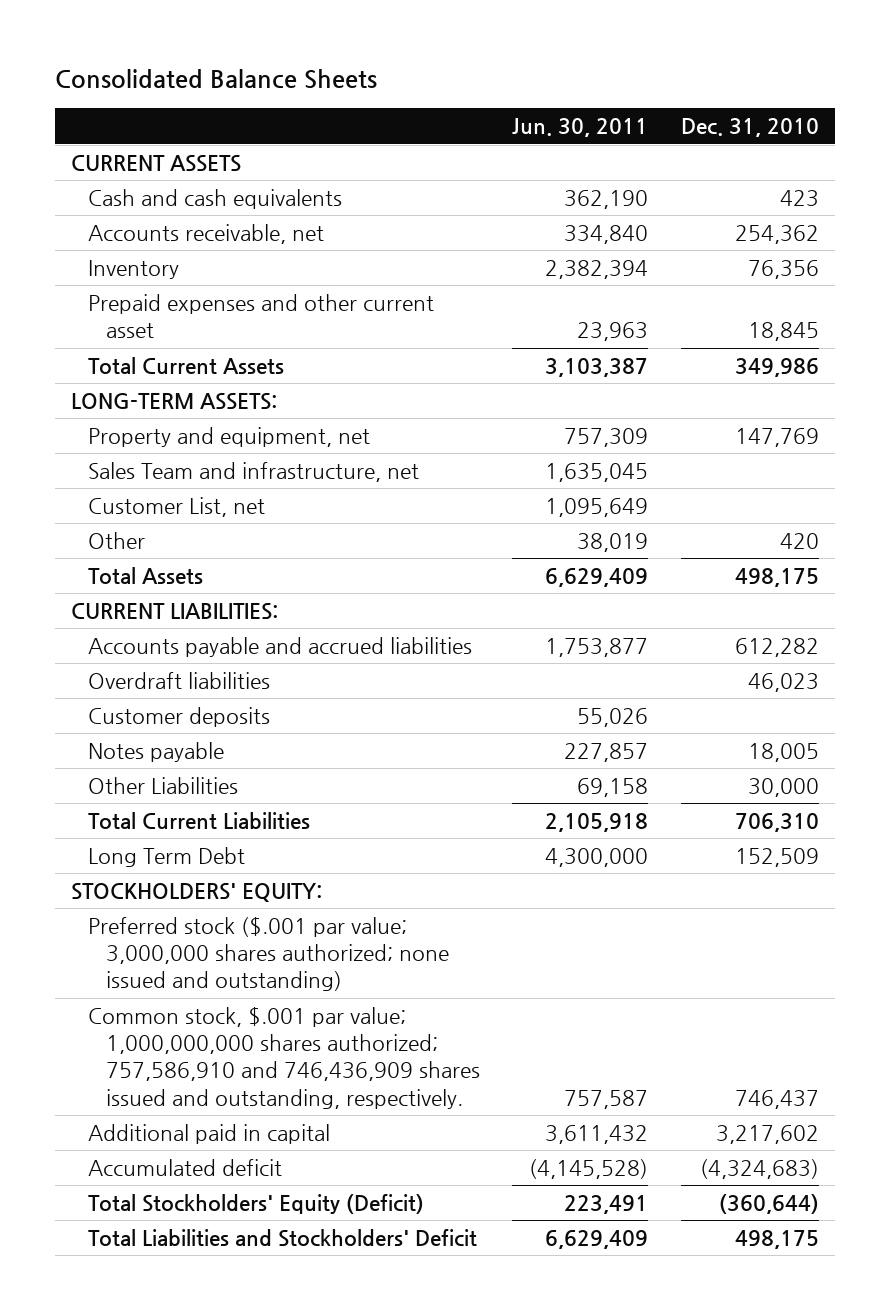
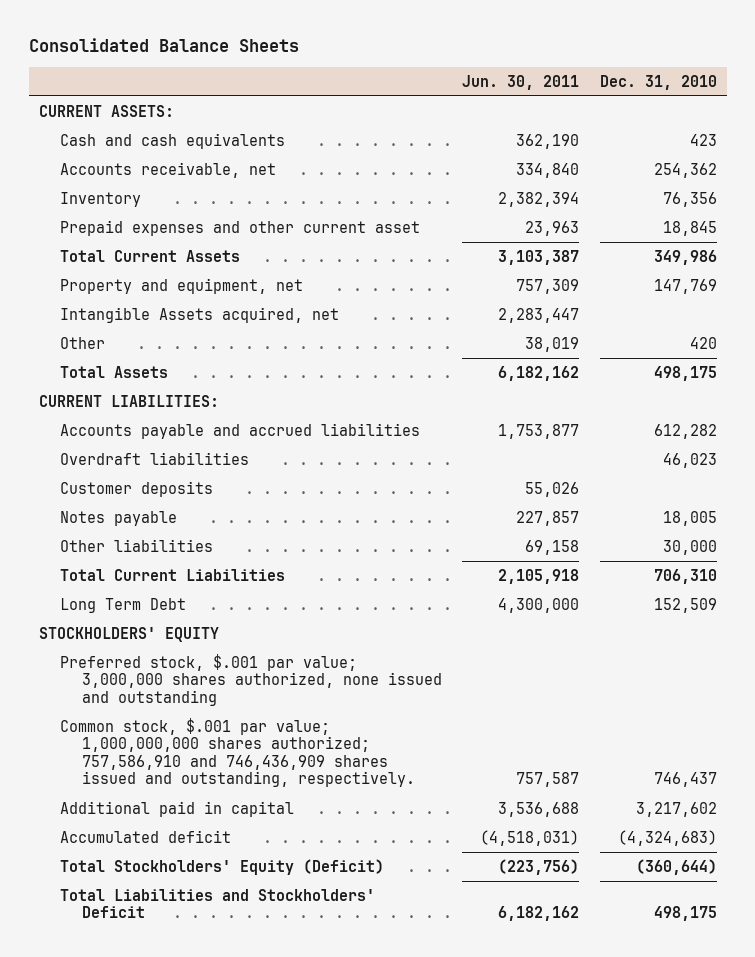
- CURRENT ASSETS
+ CURRENT ASSETS:
- LONG-TERM ASSETS:
- Sales Team and infrastructure, net | 1,635,045 |
- Customer List, net | 1,095,649 |
+ Intangible Assets acquired, net | 2,283,447 |
- Total Assets | 6,629,409 | 498,175
+ Total Assets | 6,182,162 | 498,175
- Other Liabilities | 69,158 | 30,000
+ Other liabilities | 69,158 | 30,000
- STOCKHOLDERS' EQUITY:
- Preferred stock ($.001 par value; 3,000,000 shares authorized; none issued and outstanding)
+ STOCKHOLDERS' EQUITY
+ Preferred stock, $.001 par value; 3,000,000 shares authorized, none issued and outstanding
- Additional paid in capital | 3,611,432 | 3,217,602
- Accumulated deficit | (4,145,528) | (4,324,683)
- Total Stockholders' Equity (Deficit) | 223,491 | (360,644)
- Total Liabilities and Stockholders' Deficit | 6,629,409 | 498,175
+ Additional paid in capital | 3,536,688 | 3,217,602
+ Accumulated deficit | (4,518,031) | (4,324,683)
+ Total Stockholders' Equity (Deficit) | (223,756) | (360,644)
+ Total Liabilities and Stockholders' Deficit | 6,182,162 | 498,175

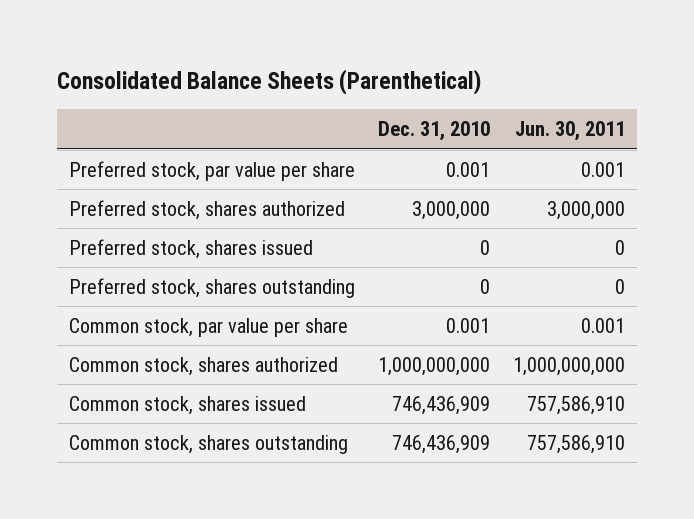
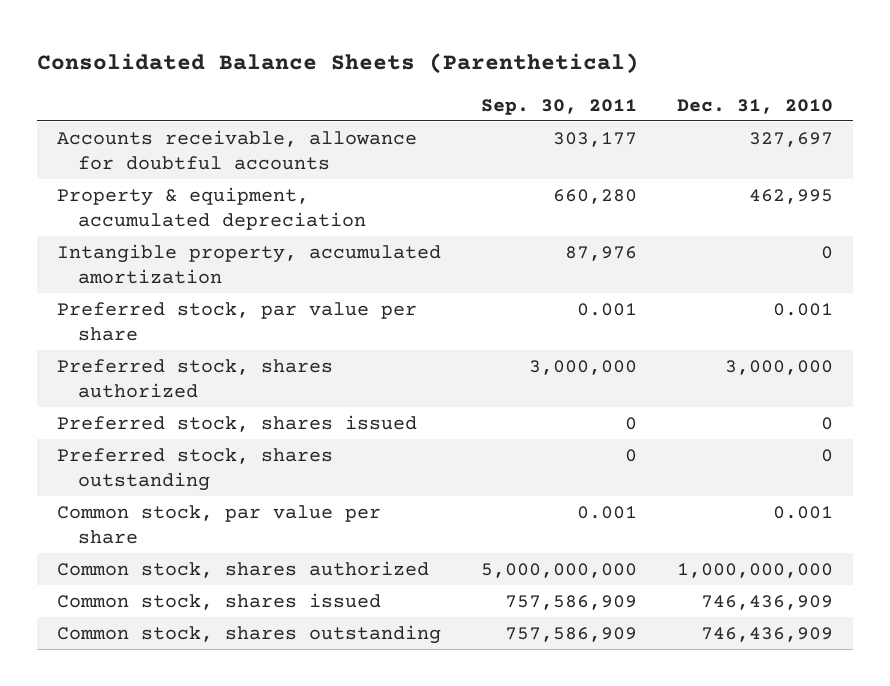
- | Dec. 31, 2010 | Jun. 30, 2011
+ | Sep. 30, 2011 | Dec. 31, 2010
+ Accounts receivable, allowance for doubtful accounts | 303,177 | 327,697
+ Property & equipment, accumulated depreciation | 660,280 | 462,995
+ Intangible property, accumulated amortization | 87,976 | 0

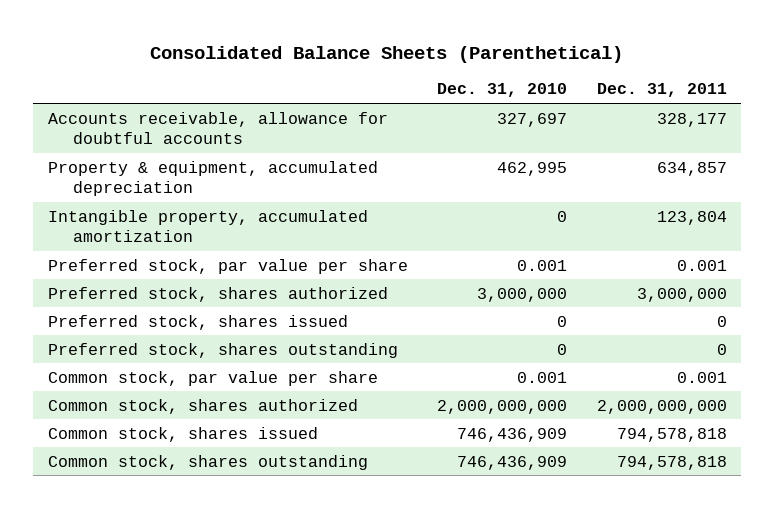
- | Sep. 30, 2011 | Dec. 31, 2010
+ | Dec. 31, 2010 | Dec. 31, 2011
- Common stock, shares authorized | 5,000,000,000 | 1,000,000,000
+ Common stock, shares authorized | 2,000,000,000 | 2,000,000,000

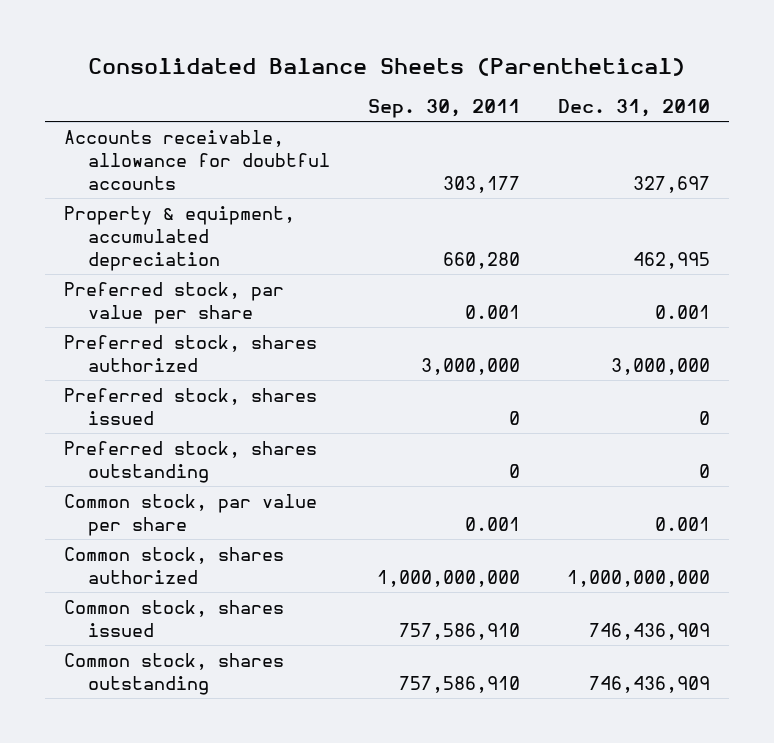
- | Dec. 31, 2010 | Dec. 31, 2011
+ | Sep. 30, 2011 | Dec. 31, 2010
- Intangible property, accumulated amortization | 0 | 123,804
- Common stock, shares authorized | 2,000,000,000 | 2,000,000,000
+ Common stock, shares authorized | 1,000,000,000 | 1,000,000,000

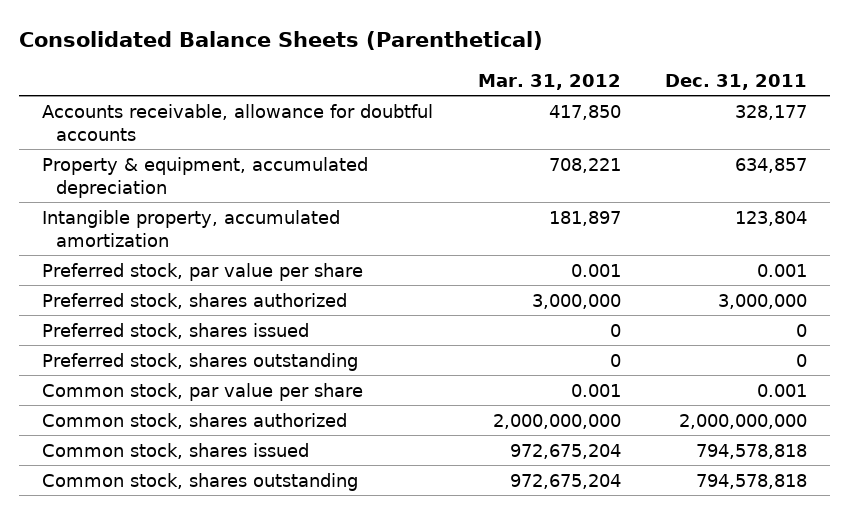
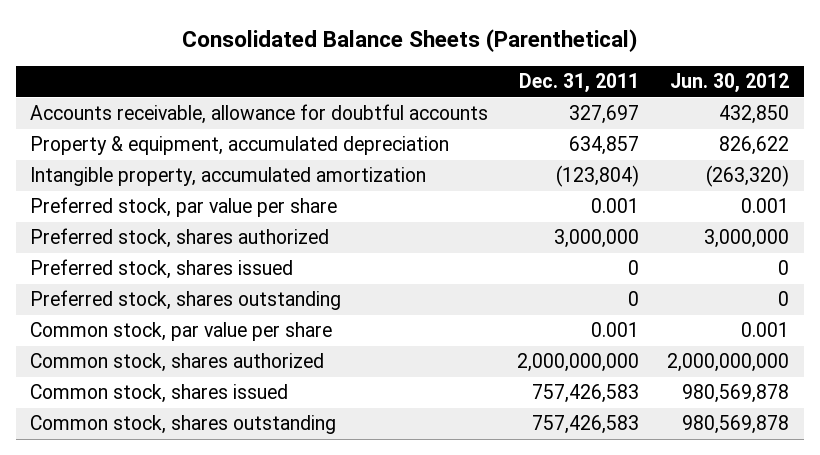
- | Mar. 31, 2012 | Dec. 31, 2011
+ | Dec. 31, 2011 | Jun. 30, 2012
- Accounts receivable, allowance for doubtful accounts | 417,850 | 328,177
+ Accounts receivable, allowance for doubtful accounts | 327,697 | 432,850
- Intangible property, accumulated amortization | 181,897 | 123,804
+ Intangible property, accumulated amortization | (123,804) | (263,320)
- Common stock, shares issued | 972,675,204 | 794,578,818
- Common stock, shares outstanding | 972,675,204 | 794,578,818
+ Common stock, shares issued | 757,426,583 | 980,569,878
+ Common stock, shares outstanding | 757,426,583 | 980,569,878

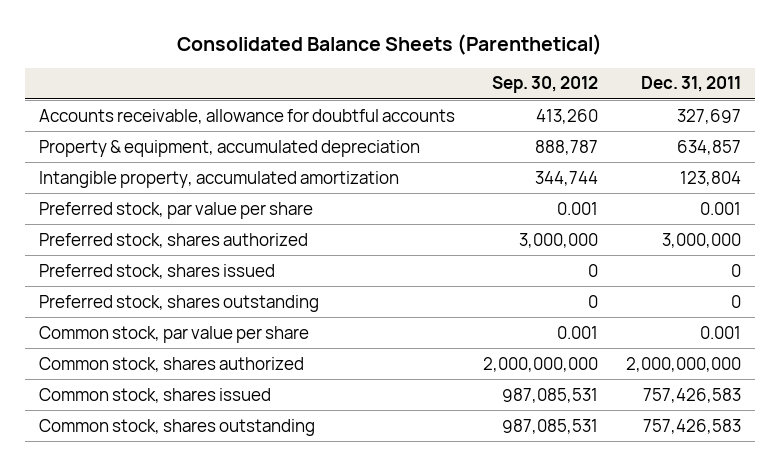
- | Dec. 31, 2011 | Jun. 30, 2012
+ | Sep. 30, 2012 | Dec. 31, 2011
- Intangible property, accumulated amortization | (123,804) | (263,320)
+ Intangible property, accumulated amortization | 344,744 | 123,804

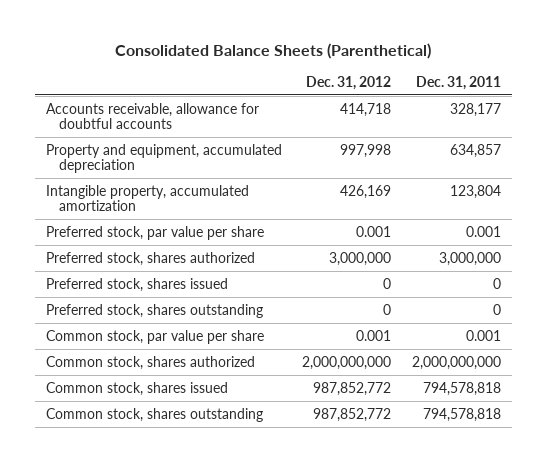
- | Sep. 30, 2012 | Dec. 31, 2011
+ | Dec. 31, 2012 | Dec. 31, 2011
- Accounts receivable, allowance for doubtful accounts | 413,260 | 327,697
- Property & equipment, accumulated depreciation | 888,787 | 634,857
+ Accounts receivable, allowance for doubtful accounts | 414,718 | 328,177
+ Property and equipment, accumulated depreciation | 997,998 | 634,857
- Common stock, shares issued | 987,085,531 | 757,426,583
- Common stock, shares outstanding | 987,085,531 | 757,426,583
+ Common stock, shares issued | 987,852,772 | 794,578,818
+ Common stock, shares outstanding | 987,852,772 | 794,578,818

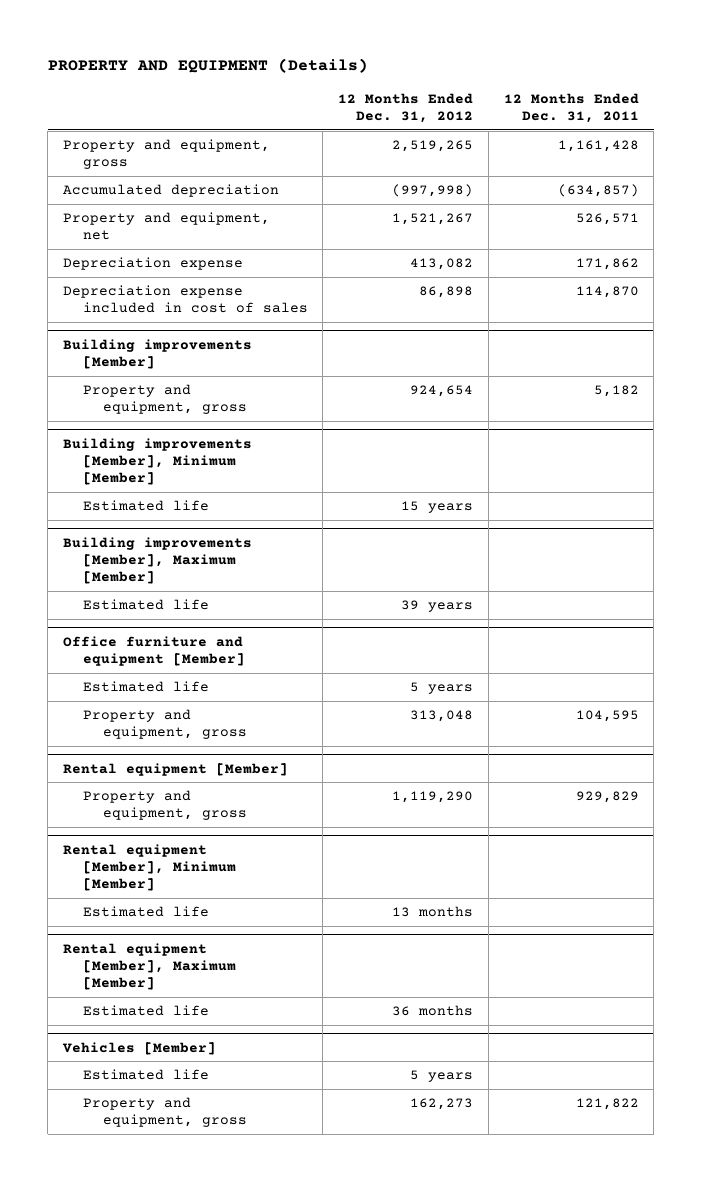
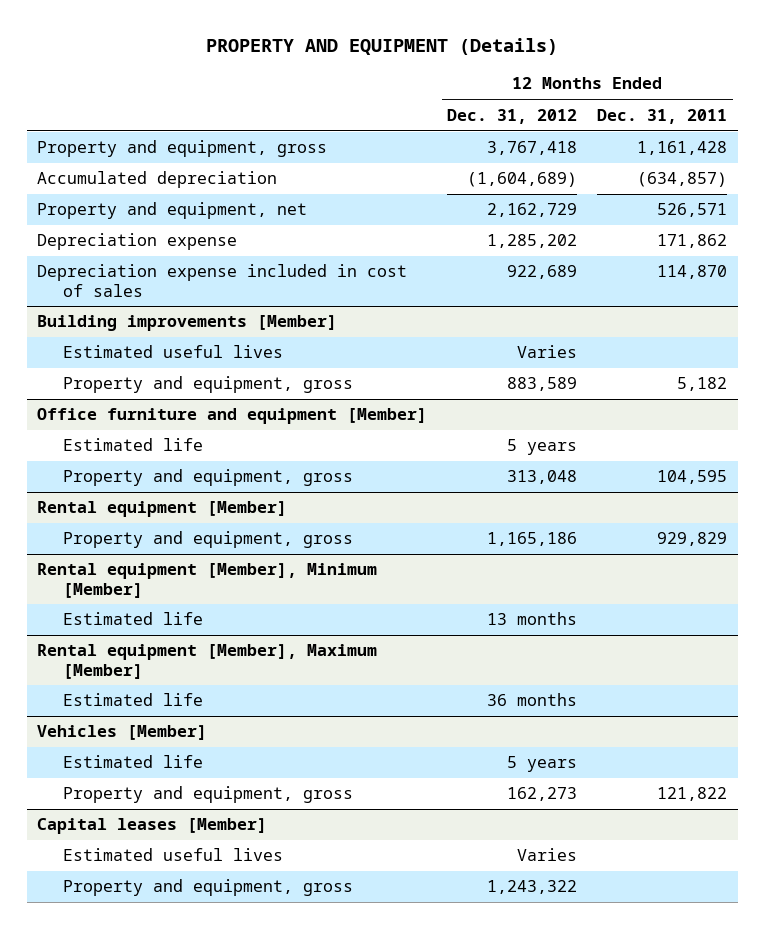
- Property and equipment, gross | 2,519,265 | 1,161,428
- Accumulated depreciation | (997,998) | (634,857)
- Property and equipment, net | 1,521,267 | 526,571
- Depreciation expense | 413,082 | 171,862
- Depreciation expense included in cost of sales | 86,898 | 114,870
+ Property and equipment, gross | 3,767,418 | 1,161,428
+ Accumulated depreciation | (1,604,689) | (634,857)
+ Property and equipment, net | 2,162,729 | 526,571
+ Depreciation expense | 1,285,202 | 171,862
+ Depreciation expense included in cost of sales | 922,689 | 114,870
@ Building improvements [Member]
- Property and equipment, gross | 924,654 | 5,182
- Building improvements [Member], Minimum [Member]
- Estimated life | 15 years |
- Building improvements [Member], Maximum [Member]
- Estimated life | 39 years |
@ Building improvements [Member]
+ Estimated useful lives | Varies |
+ Property and equipment, gross | 883,589 | 5,182
@ Rental equipment [Member]
- Property and equipment, gross | 1,119,290 | 929,829
+ Property and equipment, gross | 1,165,186 | 929,829
+ Capital leases [Member]
+ Estimated useful lives | Varies |
+ Property and equipment, gross | 1,243,322 |

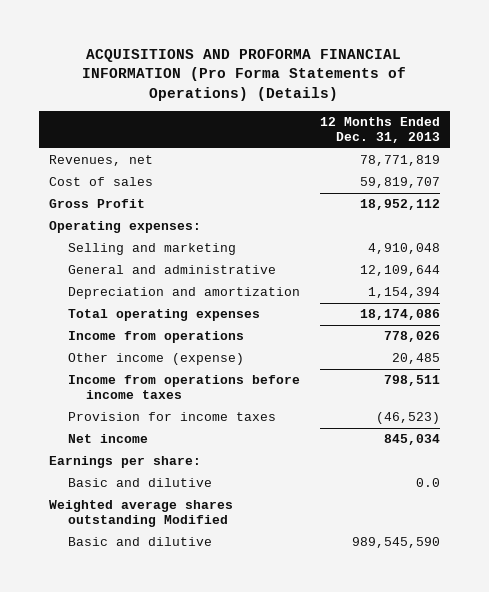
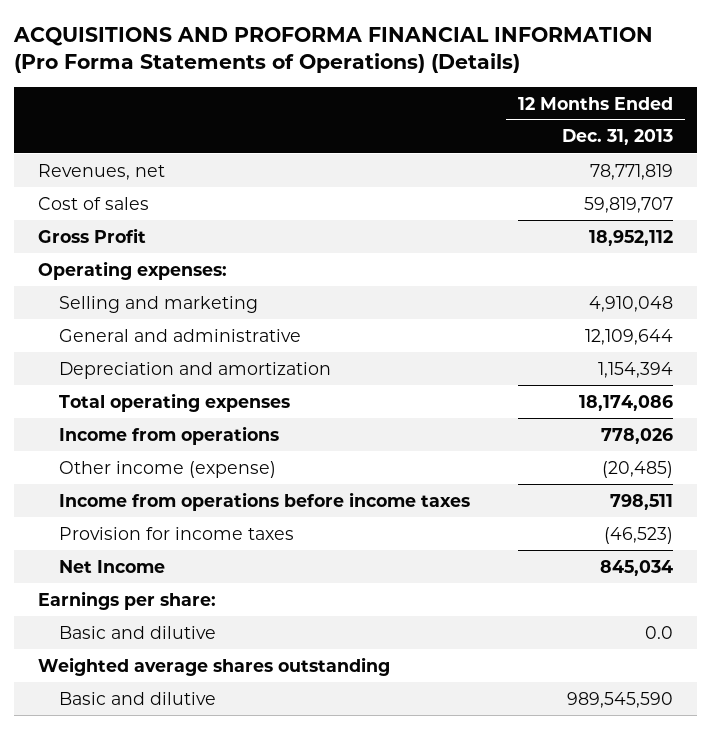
- Other income (expense) | 20,485
+ Other income (expense) | (20,485)
- Net income | 845,034
+ Net Income | 845,034
- Weighted average shares outstanding Modified
+ Weighted average shares outstanding

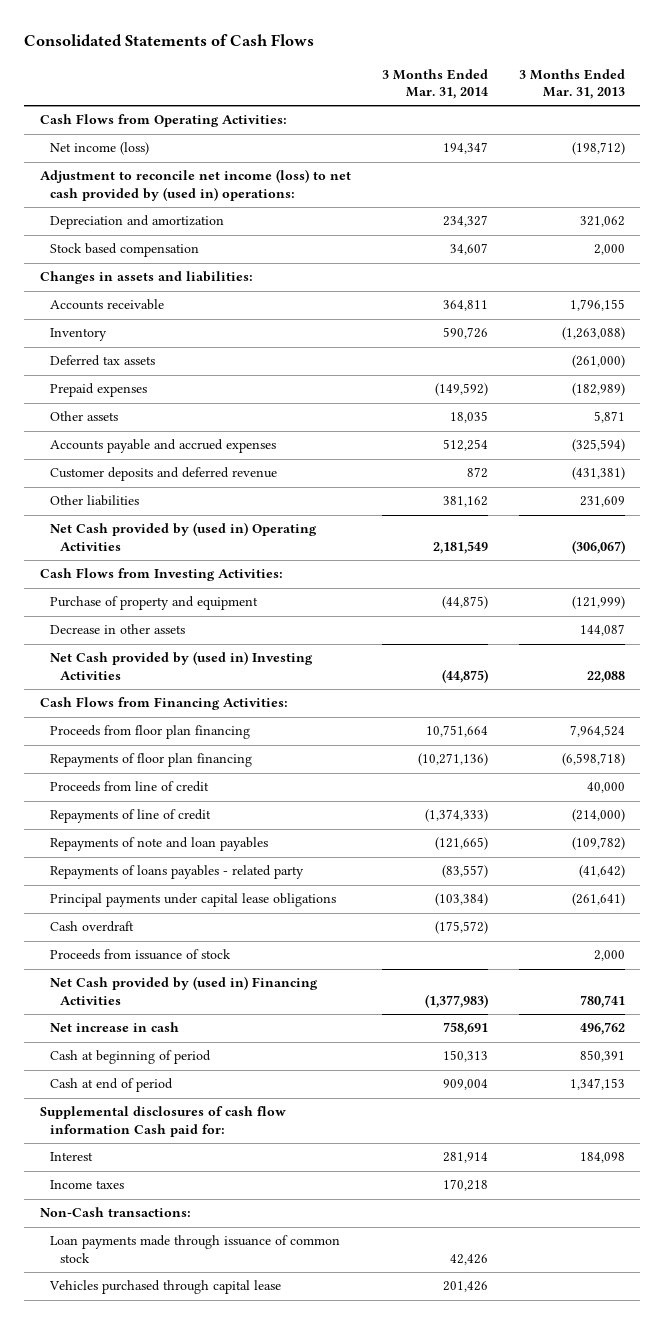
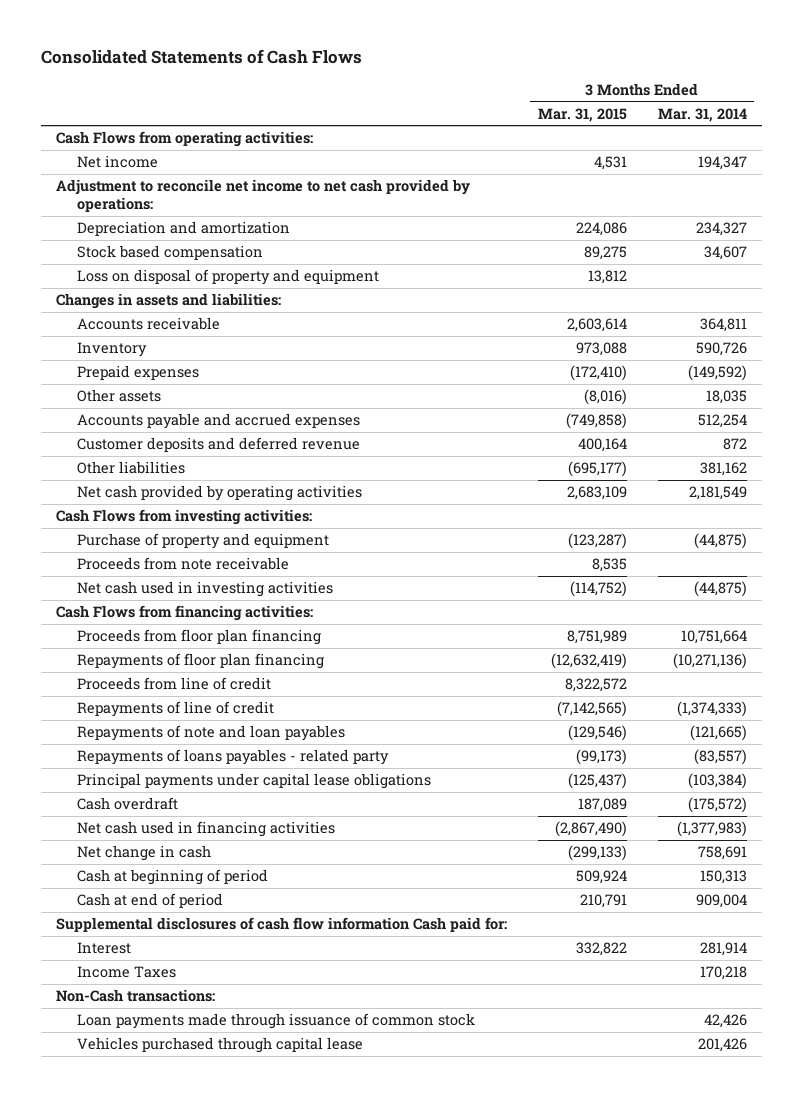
- | 3 Months Ended Mar. 31, 2014 | 3 Months Ended Mar. 31, 2013
+ | 3 Months Ended Mar. 31, 2015 | 3 Months Ended Mar. 31, 2014
- Cash Flows from Operating Activities:
- Net income (loss) | 194,347 | (198,712)
- Adjustment to reconcile net income (loss) to net cash provided by (used in) operations:
+ Cash Flows from operating activities:
+ Net income | 4,531 | 194,347
+ Adjustment to reconcile net income to net cash provided by operations:
+ Loss on disposal of property and equipment | 13,812 |
- Deferred tax assets | | (261,000)
- Net Cash provided by (used in) Operating Activities | 2,181,549 | (306,067)
- Cash Flows from Investing Activities:
+ Net cash provided by operating activities | 2,683,109 | 2,181,549
+ Cash Flows from investing activities:
- Decrease in other assets | | 144,087
- Net Cash provided by (used in) Investing Activities | (44,875) | 22,088
- Cash Flows from Financing Activities:
+ Proceeds from note receivable | 8,535 |
+ Net cash used in investing activities | (114,752) | (44,875)
+ Cash Flows from financing activities:
- Proceeds from issuance of stock | | 2,000
- Net Cash provided by (used in) Financing Activities | (1,377,983) | 780,741
- Net increase in cash | 758,691 | 496,762
+ Net cash used in financing activities | (2,867,490) | (1,377,983)
+ Net change in cash | (299,133) | 758,691
- Income taxes | 170,218 |
+ Income Taxes | | 170,218

